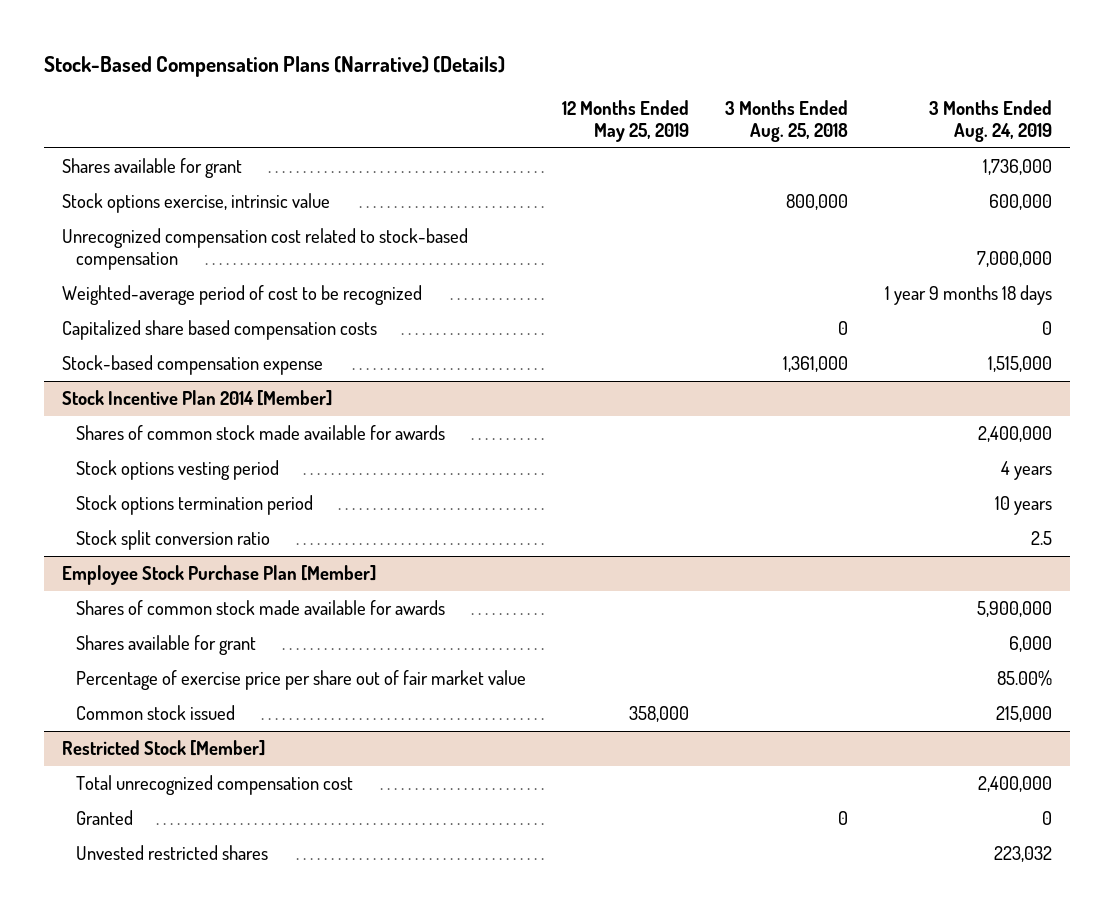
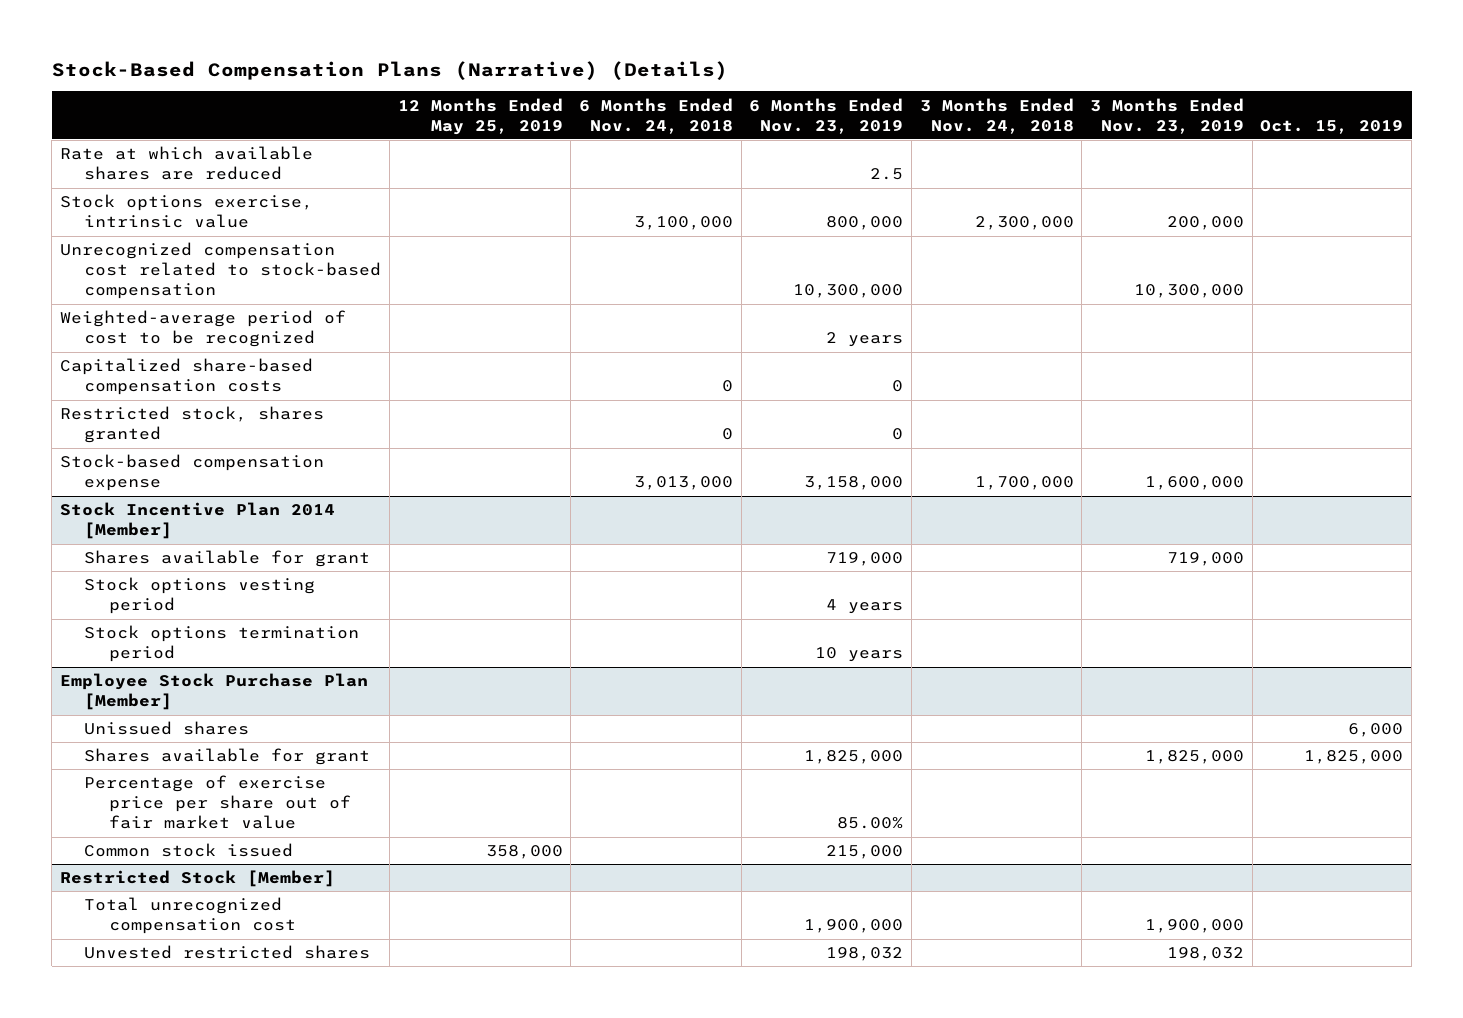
- | 12 Months Ended May 25, 2019 | 3 Months Ended Aug. 25, 2018 | 3 Months Ended Aug. 24, 2019
+ | 12 Months Ended May 25, 2019 | 6 Months Ended Nov. 24, 2018 | 6 Months Ended Nov. 23, 2019 | 3 Months Ended Nov. 24, 2018 | 3 Months Ended Nov. 23, 2019 | Oct. 15, 2019
- Shares available for grant | | | 1,736,000
+ Rate at which available shares are reduced | | | 2.5 | | |
- Capitalized share based compensation costs | | 0 | 0
+ Capitalized share-based compensation costs | | 0 | 0 | | |
+ Restricted stock, shares granted | | 0 | 0 | | |
@ Stock Incentive Plan 2014 [Member]
- Shares of common stock made available for awards | | | 2,400,000
+ Shares available for grant | | | 719,000 | | 719,000 |
- Stock split conversion ratio | | | 2.5
@ Employee Stock Purchase Plan [Member]
- Shares of common stock made available for awards | | | 5,900,000
+ Unissued shares | | | | | | 6,000
@ Restricted Stock [Member]
- Granted | | 0 | 0

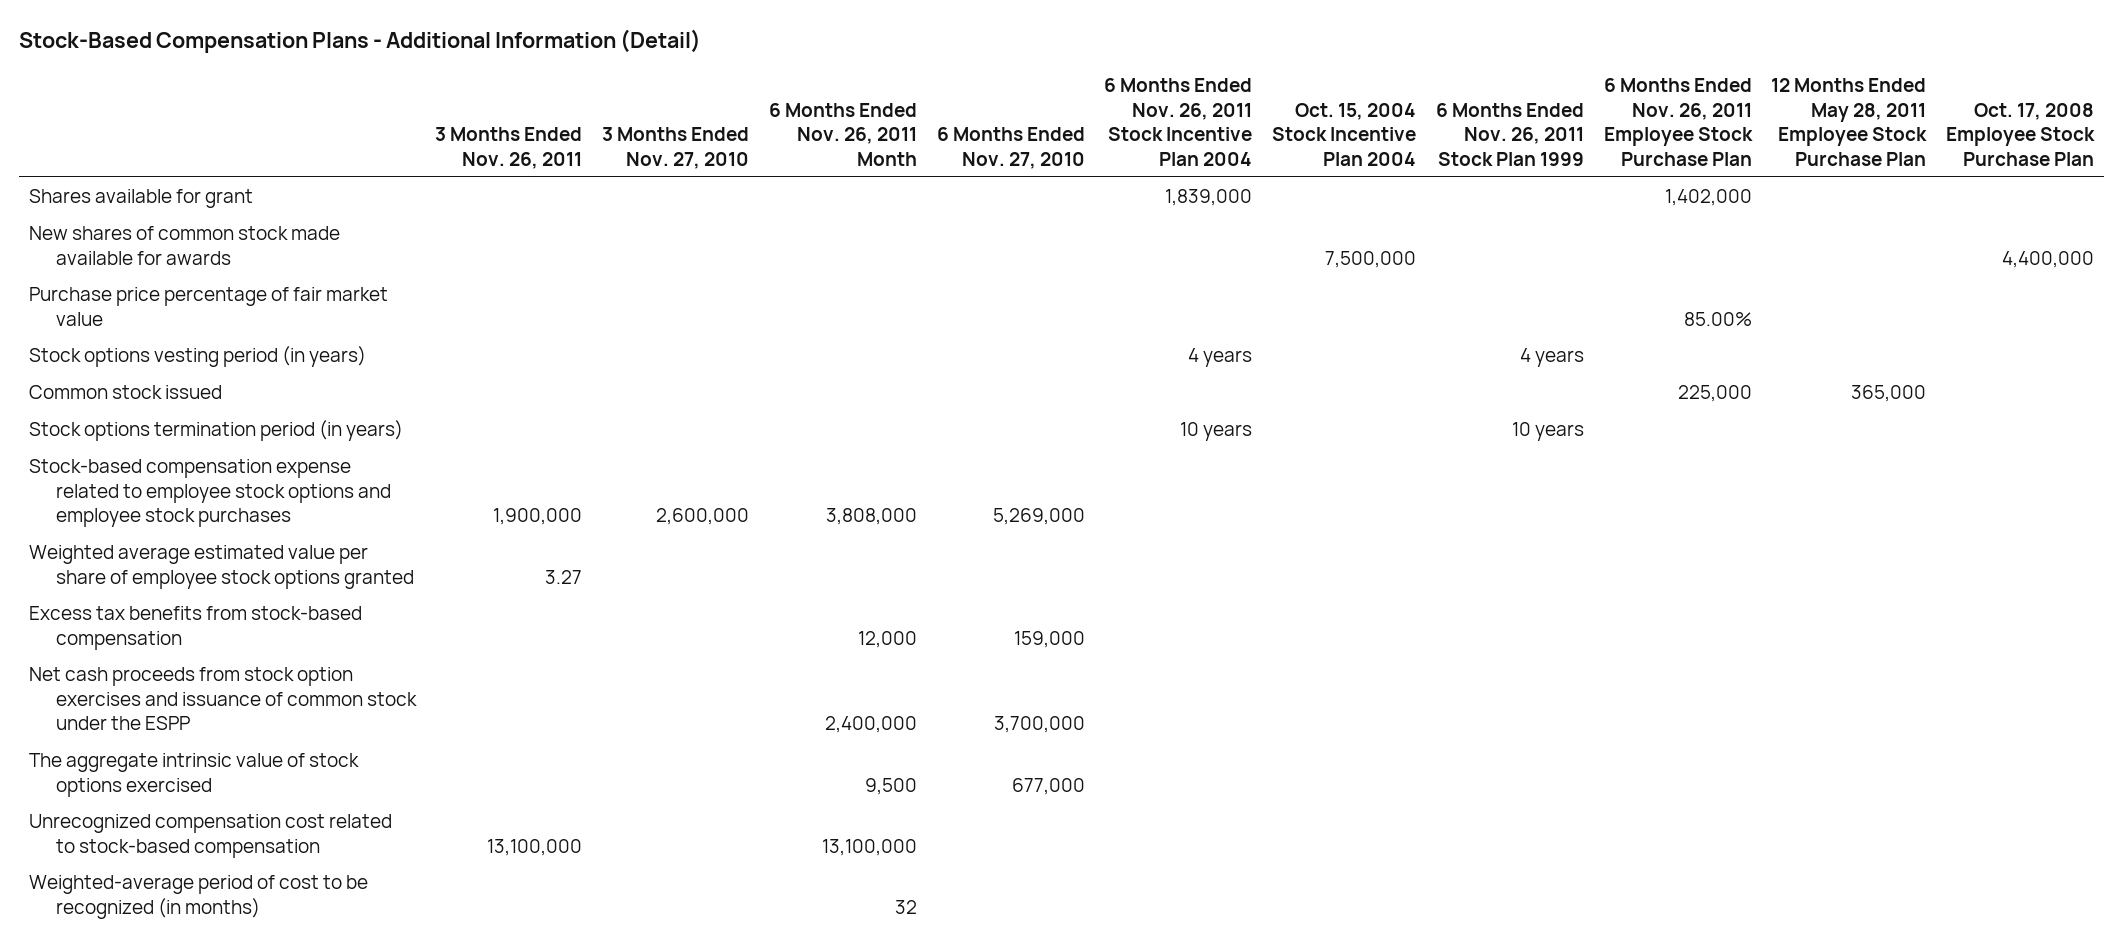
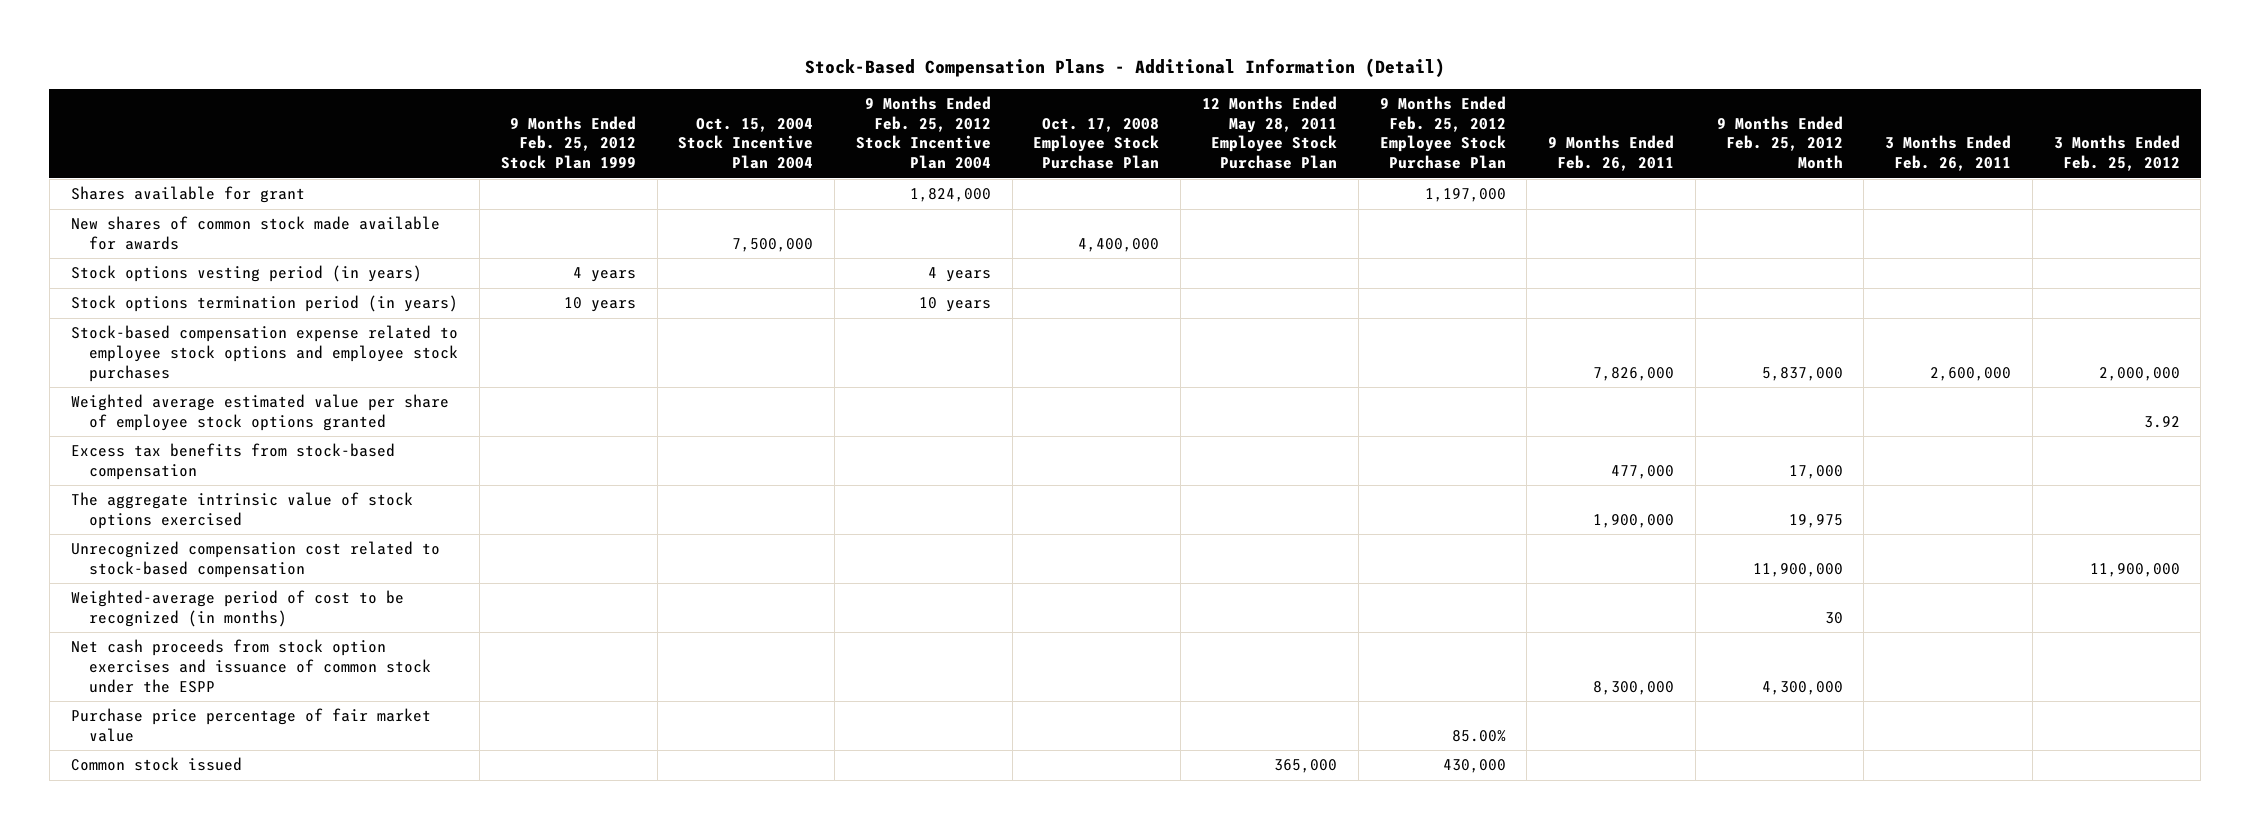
- | 3 Months Ended Nov. 26, 2011 | 3 Months Ended Nov. 27, 2010 | 6 Months Ended Nov. 26, 2011 Month | 6 Months Ended Nov. 27, 2010 | 6 Months Ended Nov. 26, 2011 Stock Incentive Plan 2004 | Oct. 15, 2004 Stock Incentive Plan 2004 | 6 Months Ended Nov. 26, 2011 Stock Plan 1999 | 6 Months Ended Nov. 26, 2011 Employee Stock Purchase Plan | 12 Months Ended May 28, 2011 Employee Stock Purchase Plan | Oct. 17, 2008 Employee Stock Purchase Plan
+ | 9 Months Ended Feb. 25, 2012 Stock Plan 1999 | Oct. 15, 2004 Stock Incentive Plan 2004 | 9 Months Ended Feb. 25, 2012 Stock Incentive Plan 2004 | Oct. 17, 2008 Employee Stock Purchase Plan | 12 Months Ended May 28, 2011 Employee Stock Purchase Plan | 9 Months Ended Feb. 25, 2012 Employee Stock Purchase Plan | 9 Months Ended Feb. 26, 2011 | 9 Months Ended Feb. 25, 2012 Month | 3 Months Ended Feb. 26, 2011 | 3 Months Ended Feb. 25, 2012
moved down: Net cash proceeds from stock option exercises and issuance of common stock under the ESPP | | | | | | | 8,300,000 | 4,300,000 | |
moved down: Purchase price percentage of fair market value | | | | | | 85.00% | | | |
moved down: Common stock issued | | | | | 365,000 | 430,000 | | | |

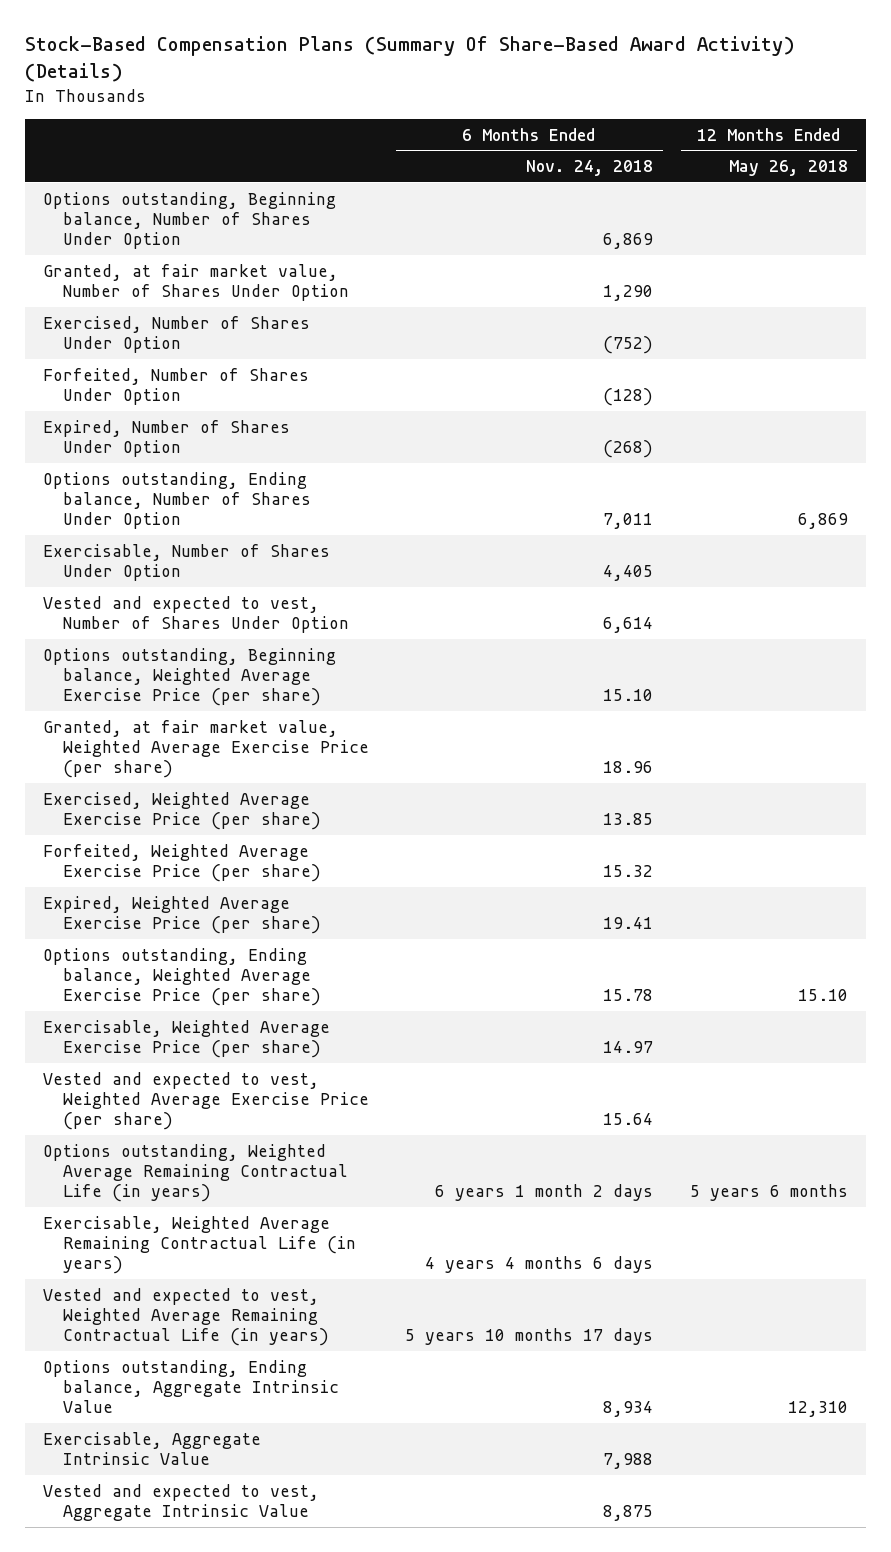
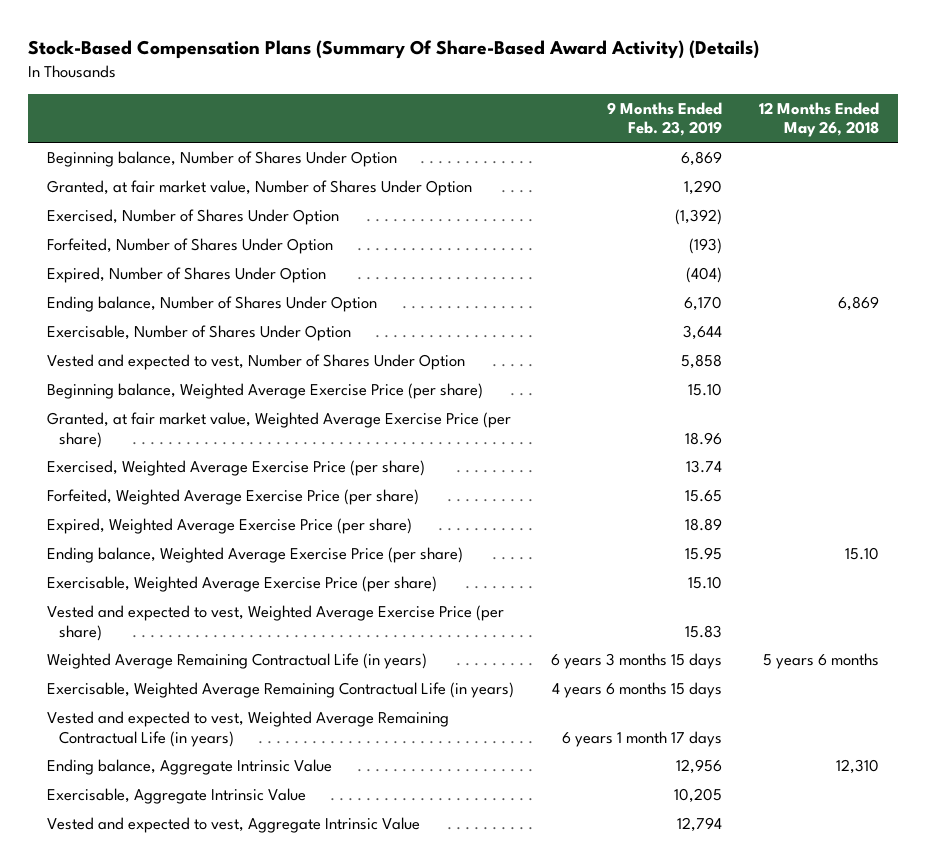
- | 6 Months Ended Nov. 24, 2018 | 12 Months Ended May 26, 2018
+ | 9 Months Ended Feb. 23, 2019 | 12 Months Ended May 26, 2018
- Options outstanding, Beginning balance, Number of Shares Under Option | 6,869 |
+ Beginning balance, Number of Shares Under Option | 6,869 |
- Options outstanding, Ending balance, Number of Shares Under Option | 7,011 | 6,869
+ Ending balance, Number of Shares Under Option | 6,170 | 6,869
- Options outstanding, Beginning balance, Weighted Average Exercise Price (per share) | 15.10 |
+ Beginning balance, Weighted Average Exercise Price (per share) | 15.10 |
- Options outstanding, Ending balance, Weighted Average Exercise Price (per share) | 15.78 | 15.10
+ Ending balance, Weighted Average Exercise Price (per share) | 15.95 | 15.10
- Options outstanding, Weighted Average Remaining Contractual Life (in years) | 6 years 1 month 2 days | 5 years 6 months
+ Weighted Average Remaining Contractual Life (in years) | 6 years 3 months 15 days | 5 years 6 months
- Options outstanding, Ending balance, Aggregate Intrinsic Value | 8,934 | 12,310
+ Ending balance, Aggregate Intrinsic Value | 12,956 | 12,310

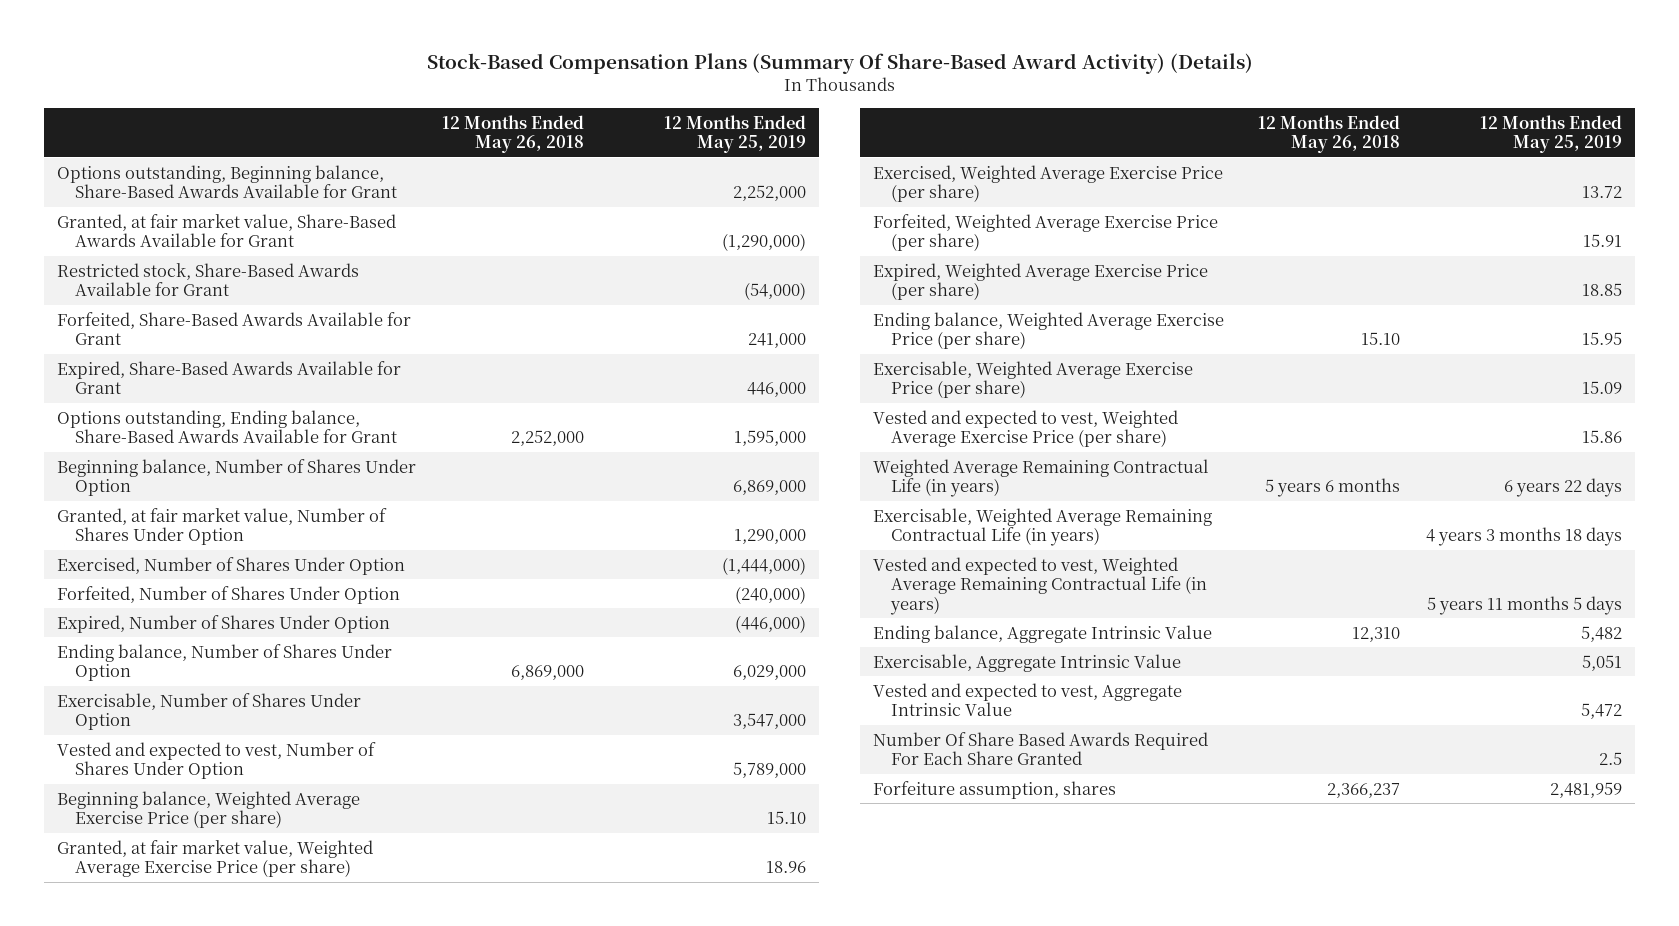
- | 9 Months Ended Feb. 23, 2019 | 12 Months Ended May 26, 2018
+ | 12 Months Ended May 26, 2018 | 12 Months Ended May 25, 2019
+ Options outstanding, Beginning balance, Share-Based Awards Available for Grant | | 2,252,000
+ Granted, at fair market value, Share-Based Awards Available for Grant | | (1,290,000)
+ Restricted stock, Share-Based Awards Available for Grant | | (54,000)
+ Forfeited, Share-Based Awards Available for Grant | | 241,000
+ Expired, Share-Based Awards Available for Grant | | 446,000
+ Options outstanding, Ending balance, Share-Based Awards Available for Grant | 2,252,000 | 1,595,000
- Ending balance, Number of Shares Under Option | 6,170 | 6,869
+ Ending balance, Number of Shares Under Option | 6,869,000 | 6,029,000
+ Number Of Share Based Awards Required For Each Share Granted | | 2.5
+ Forfeiture assumption, shares | 2,366,237 | 2,481,959

